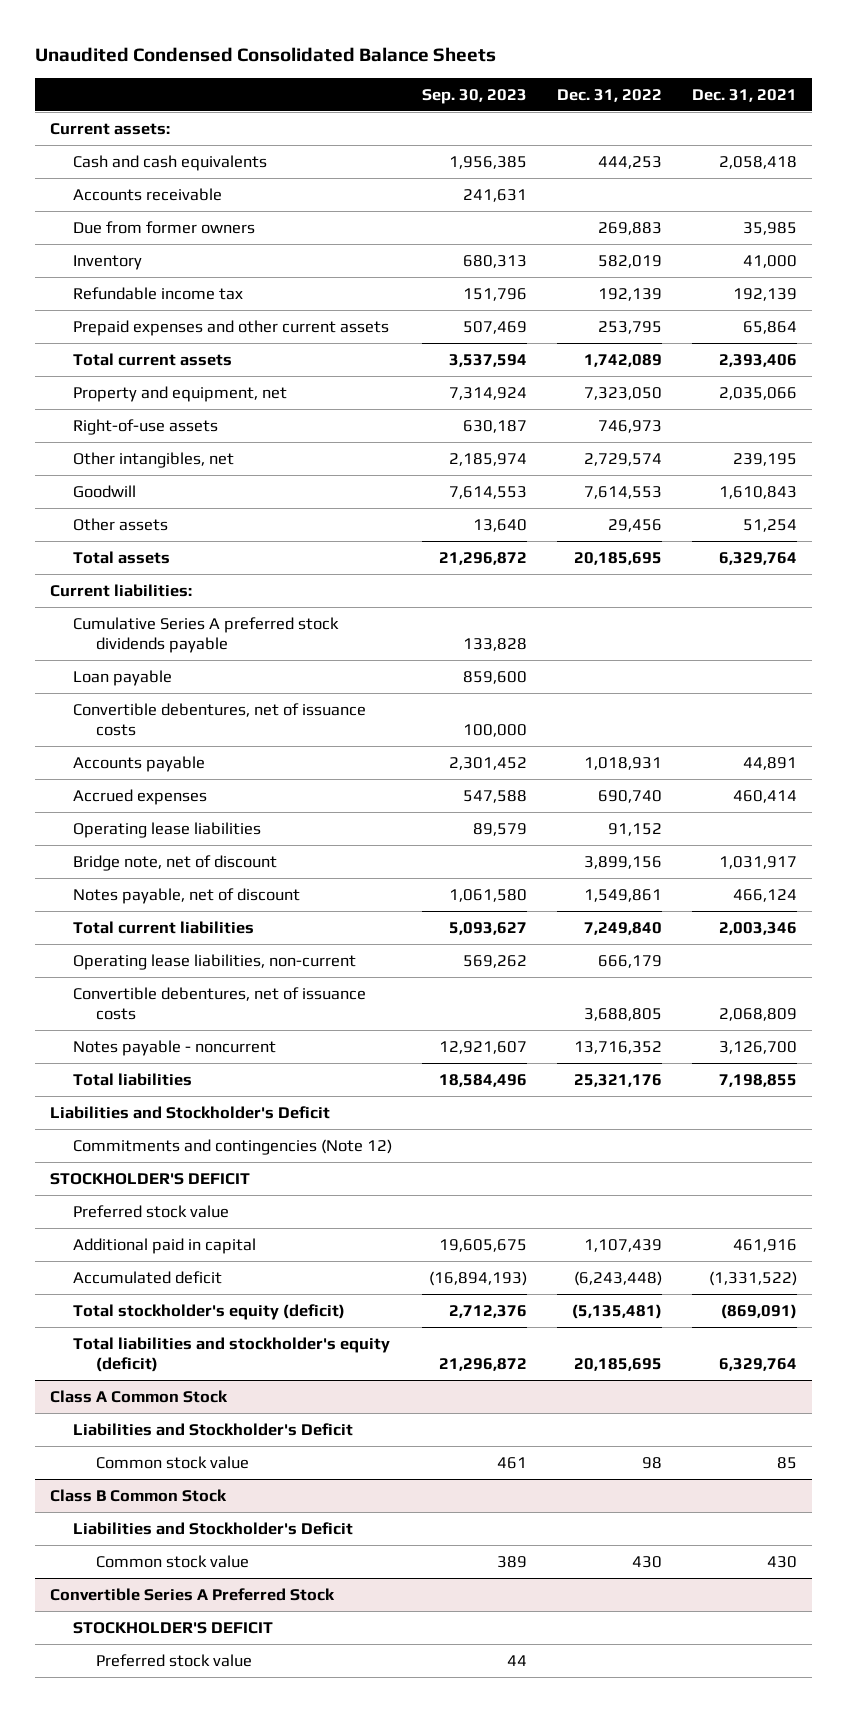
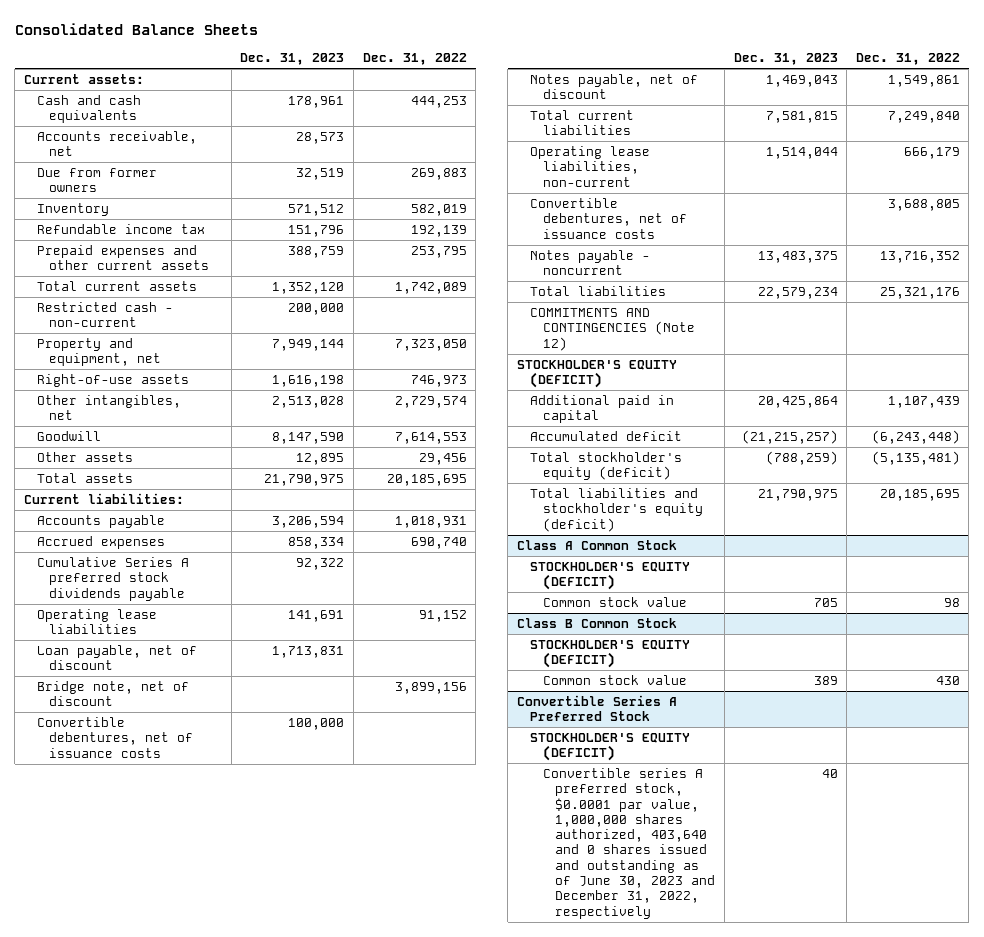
- Unaudited Condensed Consolidated Balance Sheets
+ Consolidated Balance Sheets
- | Sep. 30, 2023 | Dec. 31, 2022 | Dec. 31, 2021
+ | Dec. 31, 2023 | Dec. 31, 2022
- Accounts receivable | 241,631 | |
+ Accounts receivable, net | 28,573 |
+ Restricted cash - non-current | 200,000 |
- Loan payable | 859,600 | |
moved down: Cumulative Series A preferred stock dividends payable | 92,322 |
+ Loan payable, net of discount | 1,713,831 |
moved down: Convertible debentures, net of issuance costs | 100,000 |
- Liabilities and Stockholder's Deficit
- Commitments and contingencies (Note 12)
- STOCKHOLDER'S DEFICIT
- Preferred stock value
+ COMMITMENTS AND CONTINGENCIES (Note 12)
+ STOCKHOLDER'S EQUITY (DEFICIT)
@ Class A Common Stock
- Liabilities and Stockholder's Deficit
+ STOCKHOLDER'S EQUITY (DEFICIT)
@ Class B Common Stock
- Liabilities and Stockholder's Deficit
+ STOCKHOLDER'S EQUITY (DEFICIT)
@ Convertible Series A Preferred Stock
- STOCKHOLDER'S DEFICIT
- Preferred stock value | 44 | |
+ STOCKHOLDER'S EQUITY (DEFICIT)
+ Convertible series A preferred stock, $0.0001 par value, 1,000,000 shares authorized, 403,640 and 0 shares issued and outstanding as of June 30, 2023 and December 31, 2022, respectively | 40 |

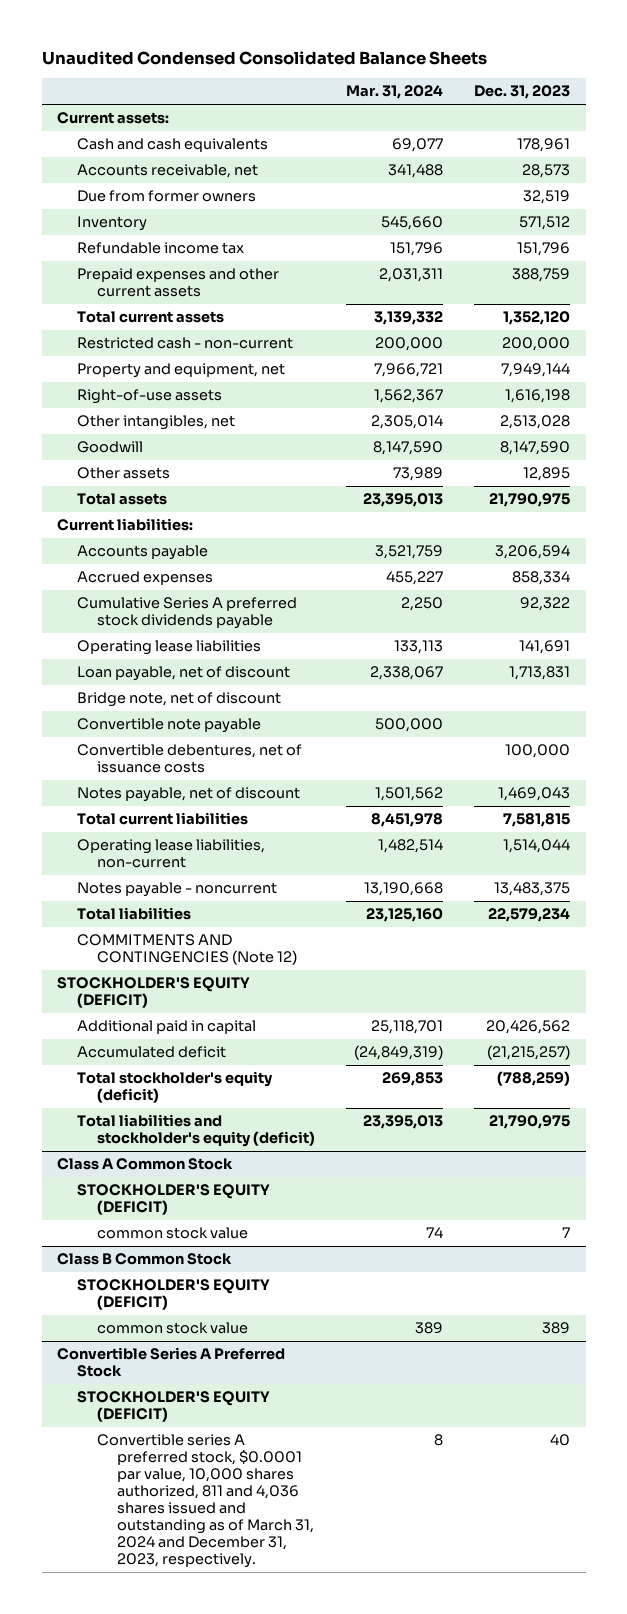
- Consolidated Balance Sheets
+ Unaudited Condensed Consolidated Balance Sheets
- | Dec. 31, 2023 | Dec. 31, 2022
+ | Mar. 31, 2024 | Dec. 31, 2023
+ Convertible note payable | 500,000 |
- Convertible debentures, net of issuance costs | | 3,688,805
- Additional paid in capital | 20,425,864 | 1,107,439
+ Additional paid in capital | 25,118,701 | 20,426,562
@ Class A Common Stock
- Common stock value | 705 | 98
+ common stock value | 74 | 7
@ Class B Common Stock
- Common stock value | 389 | 430
+ common stock value | 389 | 389
@ Convertible Series A Preferred Stock
- Convertible series A preferred stock, $0.0001 par value, 1,000,000 shares authorized, 403,640 and 0 shares issued and outstanding as of June 30, 2023 and December 31, 2022, respectively | 40 |
+ Convertible series A preferred stock, $0.0001 par value, 10,000 shares authorized, 811 and 4,036 shares issued and outstanding as of March 31, 2024 and December 31, 2023, respectively. | 8 | 40

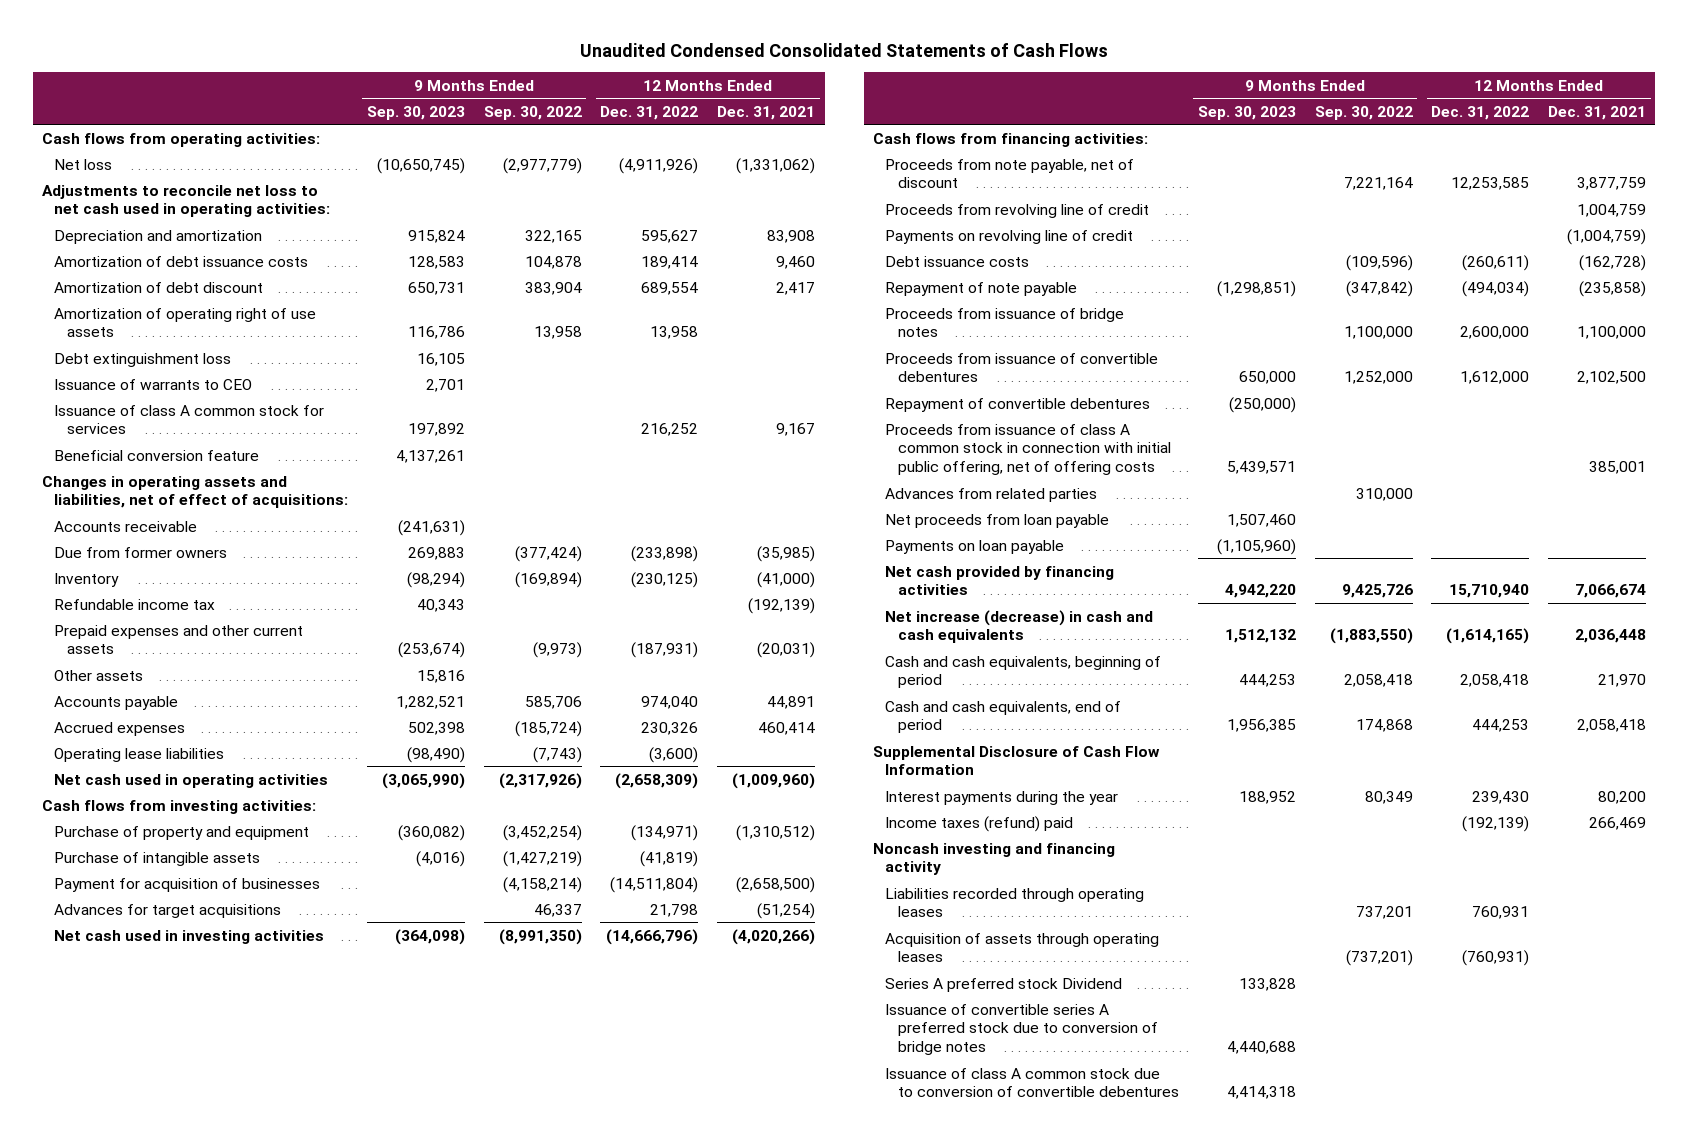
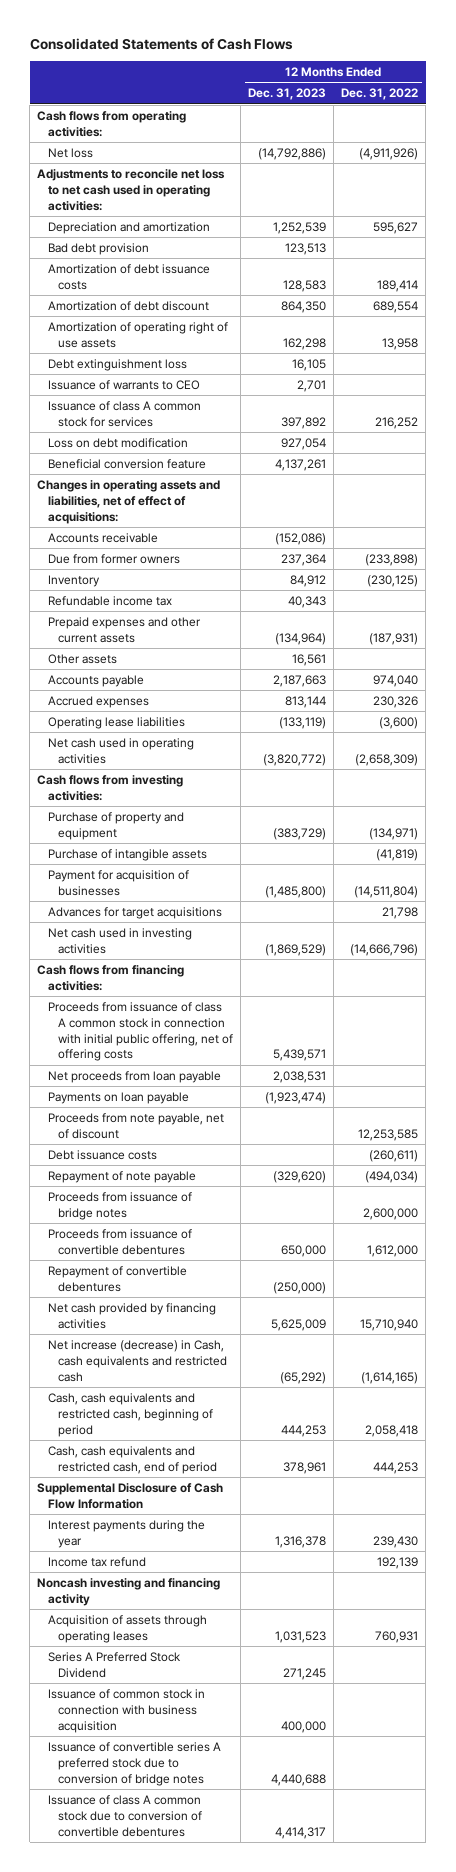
- Unaudited Condensed Consolidated Statements of Cash Flows
+ Consolidated Statements of Cash Flows
- | 9 Months Ended Sep. 30, 2023 | 9 Months Ended Sep. 30, 2022 | 12 Months Ended Dec. 31, 2022 | 12 Months Ended Dec. 31, 2021
+ | 12 Months Ended Dec. 31, 2023 | 12 Months Ended Dec. 31, 2022
+ Bad debt provision | 123,513 |
+ Loss on debt modification | 927,054 |
moved up: Proceeds from issuance of class A common stock in connection with initial public offering, net of offering costs | 5,439,571 |
moved up: Net proceeds from loan payable | 2,038,531 |
moved up: Payments on loan payable | (1,923,474) |
- Proceeds from revolving line of credit | | | | 1,004,759
- Payments on revolving line of credit | | | | (1,004,759)
- Advances from related parties | | 310,000 | |
- Net increase (decrease) in cash and cash equivalents | 1,512,132 | (1,883,550) | (1,614,165) | 2,036,448
- Cash and cash equivalents, beginning of period | 444,253 | 2,058,418 | 2,058,418 | 21,970
- Cash and cash equivalents, end of period | 1,956,385 | 174,868 | 444,253 | 2,058,418
+ Net increase (decrease) in Cash, cash equivalents and restricted cash | (65,292) | (1,614,165)
+ Cash, cash equivalents and restricted cash, beginning of period | 444,253 | 2,058,418
+ Cash, cash equivalents and restricted cash, end of period | 378,961 | 444,253
- Income taxes (refund) paid | | | (192,139) | 266,469
+ Income tax refund | | 192,139
- Liabilities recorded through operating leases | | 737,201 | 760,931 |
- Acquisition of assets through operating leases | | (737,201) | (760,931) |
- Series A preferred stock Dividend | 133,828 | | |
+ Acquisition of assets through operating leases | 1,031,523 | 760,931
+ Series A Preferred Stock Dividend | 271,245 |
+ Issuance of common stock in connection with business acquisition | 400,000 |

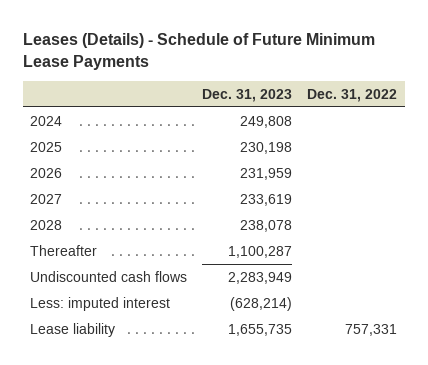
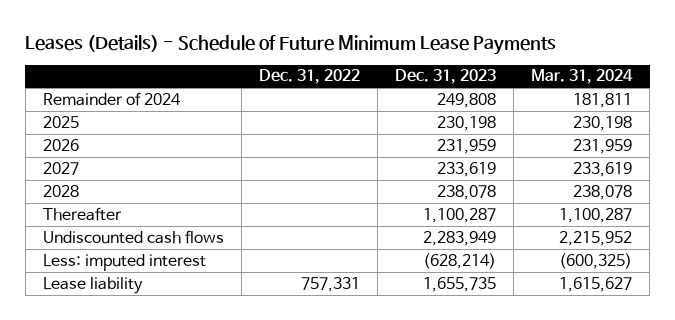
- | Dec. 31, 2023 | Dec. 31, 2022
+ | Dec. 31, 2022 | Dec. 31, 2023 | Mar. 31, 2024
- 2024 | 249,808 |
+ Remainder of 2024 | | 249,808 | 181,811

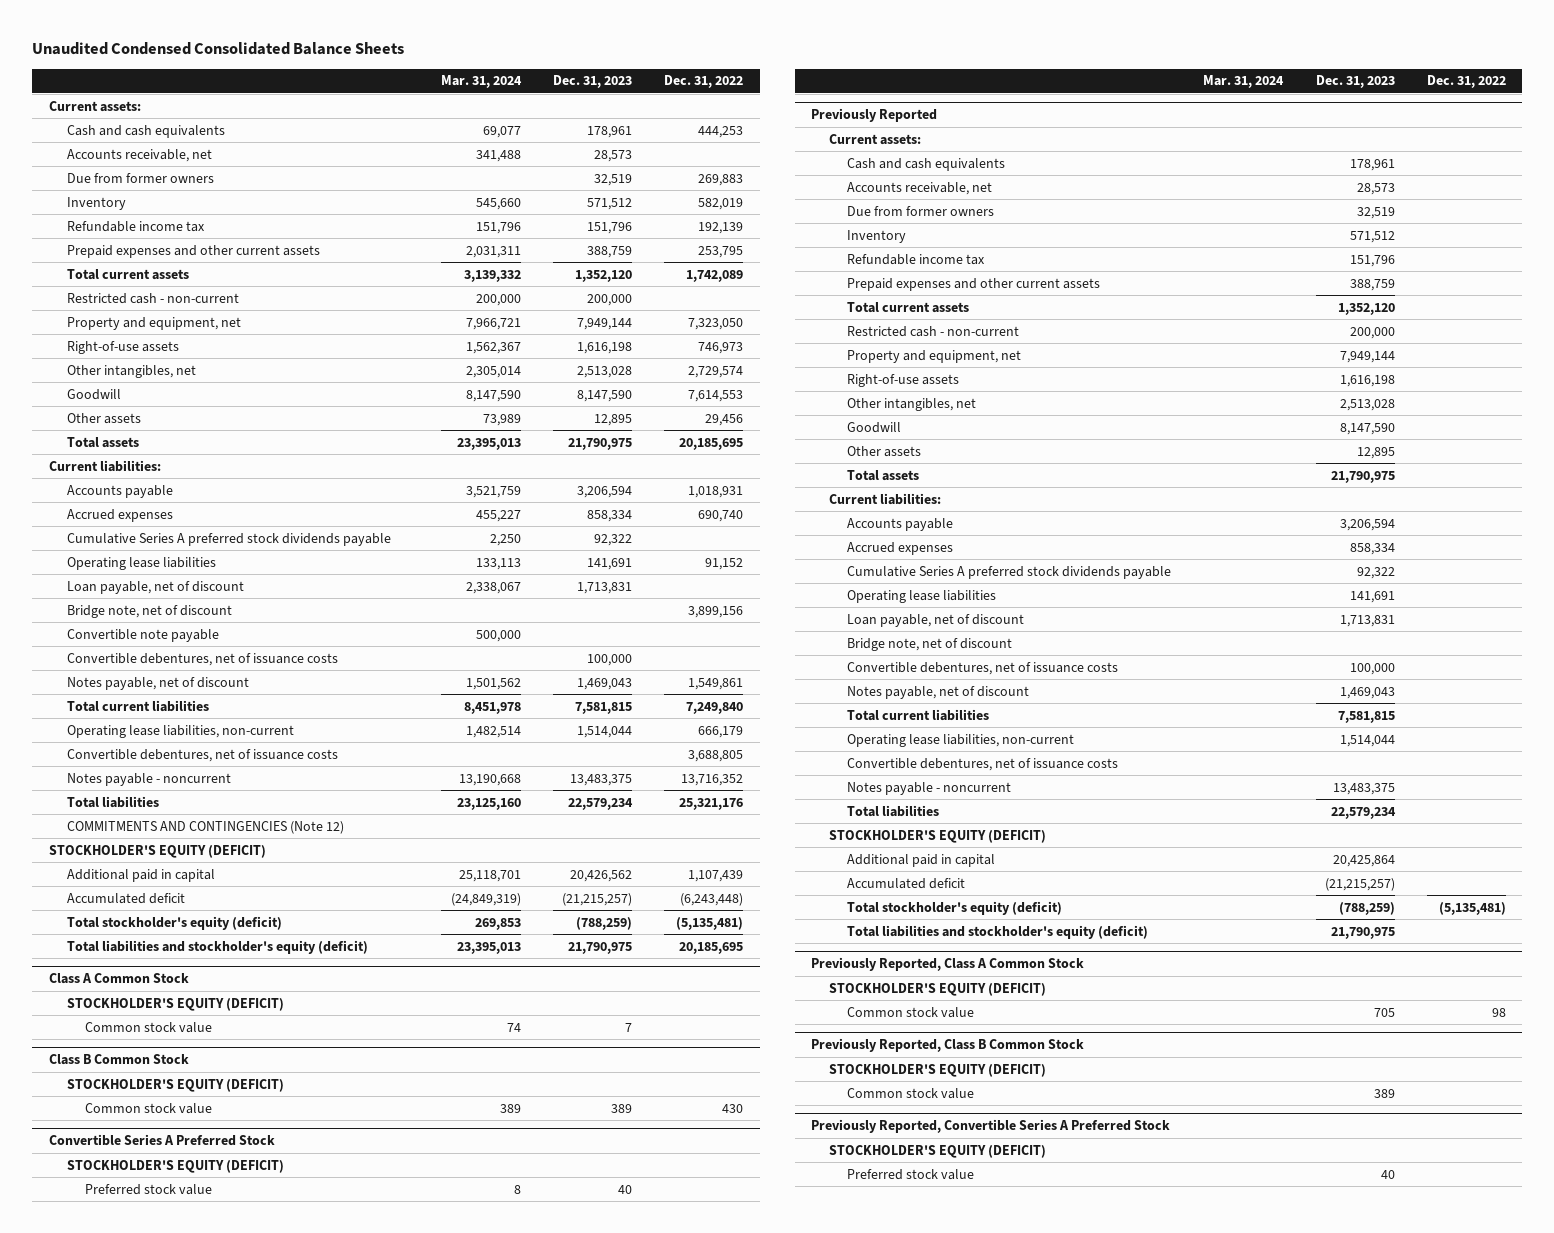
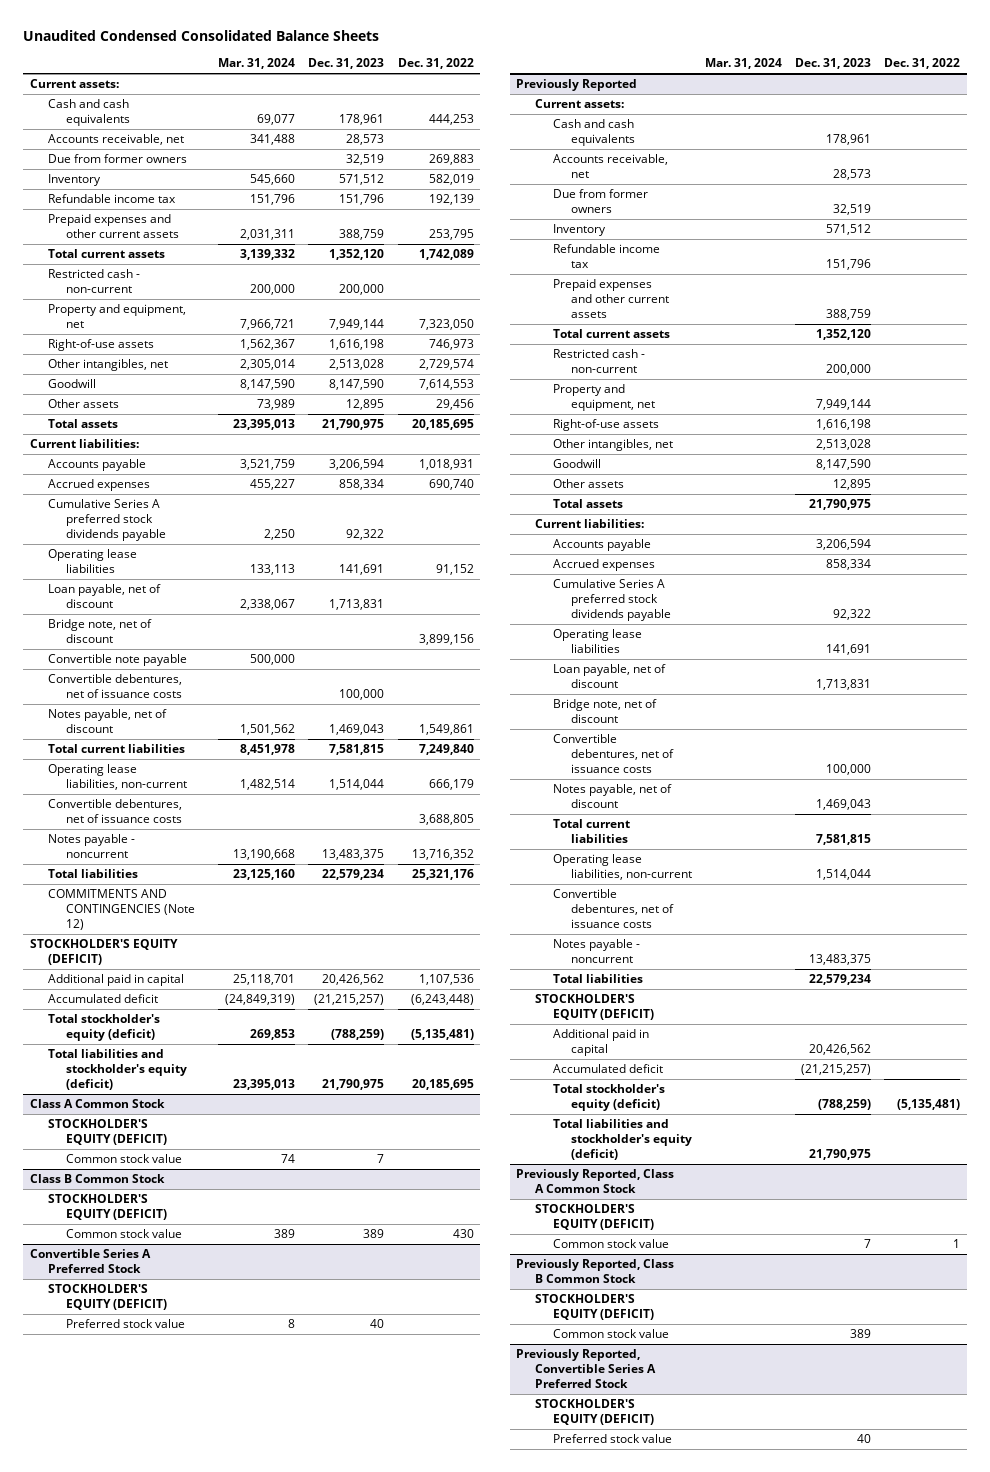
- Additional paid in capital | 25,118,701 | 20,426,562 | 1,107,439
+ Additional paid in capital | 25,118,701 | 20,426,562 | 1,107,536
@ Previously Reported
- Additional paid in capital | | 20,425,864 |
+ Additional paid in capital | | 20,426,562 |
@ Previously Reported, Class A Common Stock
- Common stock value | | 705 | 98
+ Common stock value | | 7 | 1

